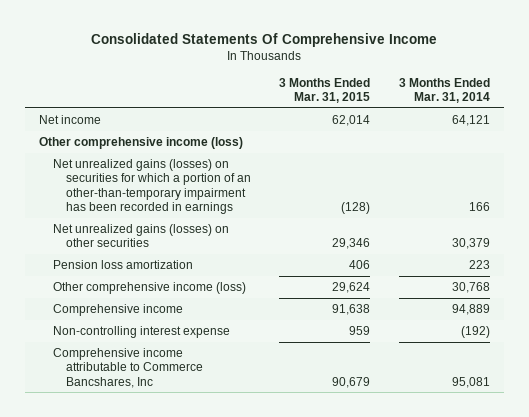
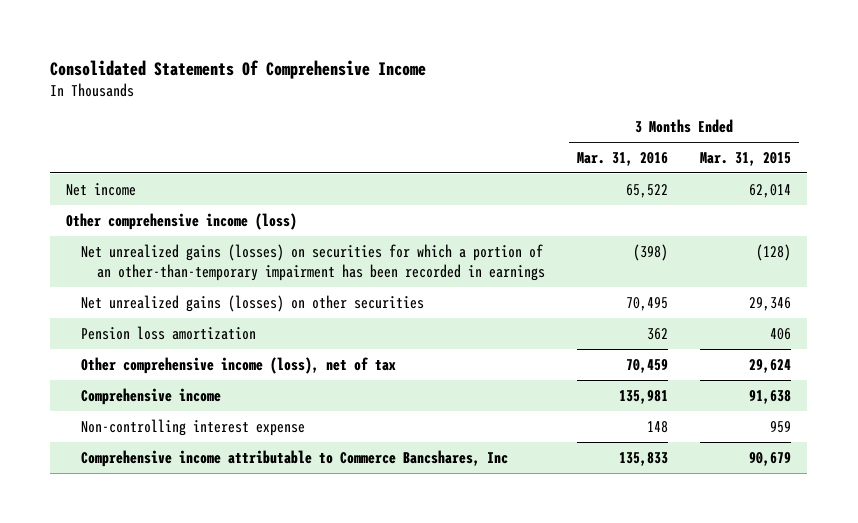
- | 3 Months Ended Mar. 31, 2015 | 3 Months Ended Mar. 31, 2014
+ | 3 Months Ended Mar. 31, 2016 | 3 Months Ended Mar. 31, 2015
- Other comprehensive income (loss) | 29,624 | 30,768
+ Other comprehensive income (loss), net of tax | 70,459 | 29,624

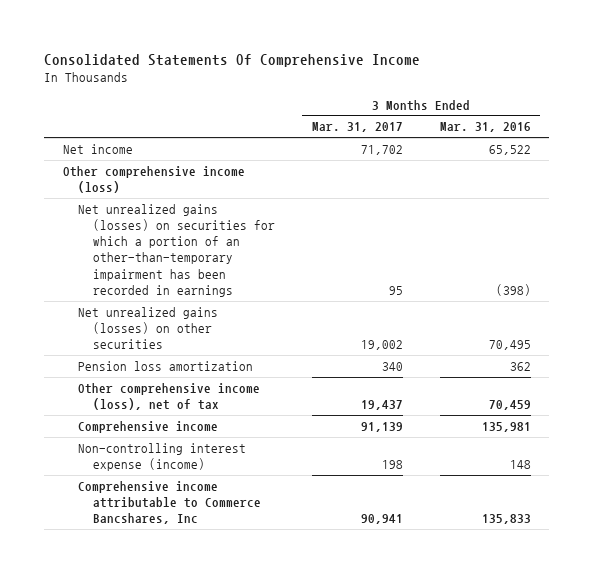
- | 3 Months Ended Mar. 31, 2016 | 3 Months Ended Mar. 31, 2015
+ | 3 Months Ended Mar. 31, 2017 | 3 Months Ended Mar. 31, 2016
- Non-controlling interest expense | 148 | 959
+ Non-controlling interest expense (income) | 198 | 148

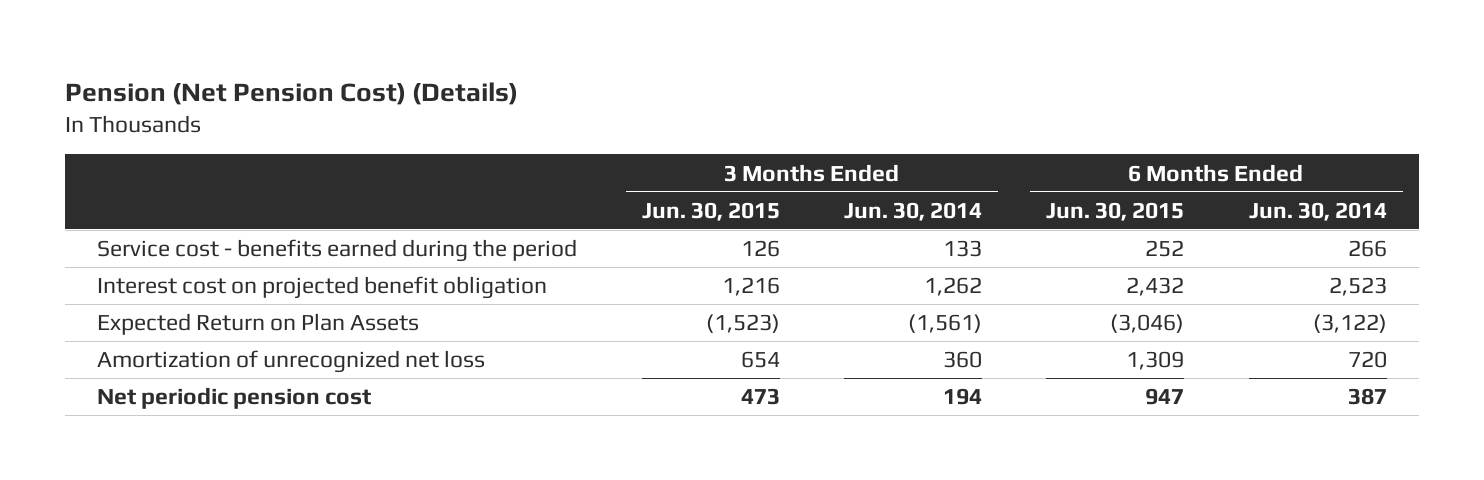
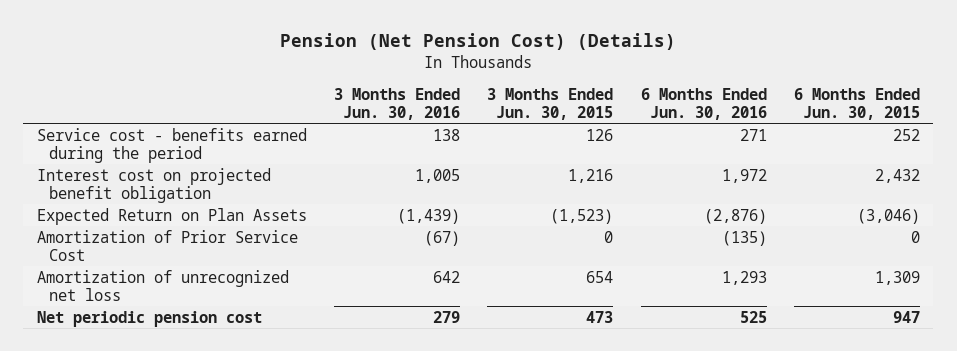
- | 3 Months Ended Jun. 30, 2015 | 3 Months Ended Jun. 30, 2014 | 6 Months Ended Jun. 30, 2015 | 6 Months Ended Jun. 30, 2014
+ | 3 Months Ended Jun. 30, 2016 | 3 Months Ended Jun. 30, 2015 | 6 Months Ended Jun. 30, 2016 | 6 Months Ended Jun. 30, 2015
+ Amortization of Prior Service Cost | (67) | 0 | (135) | 0

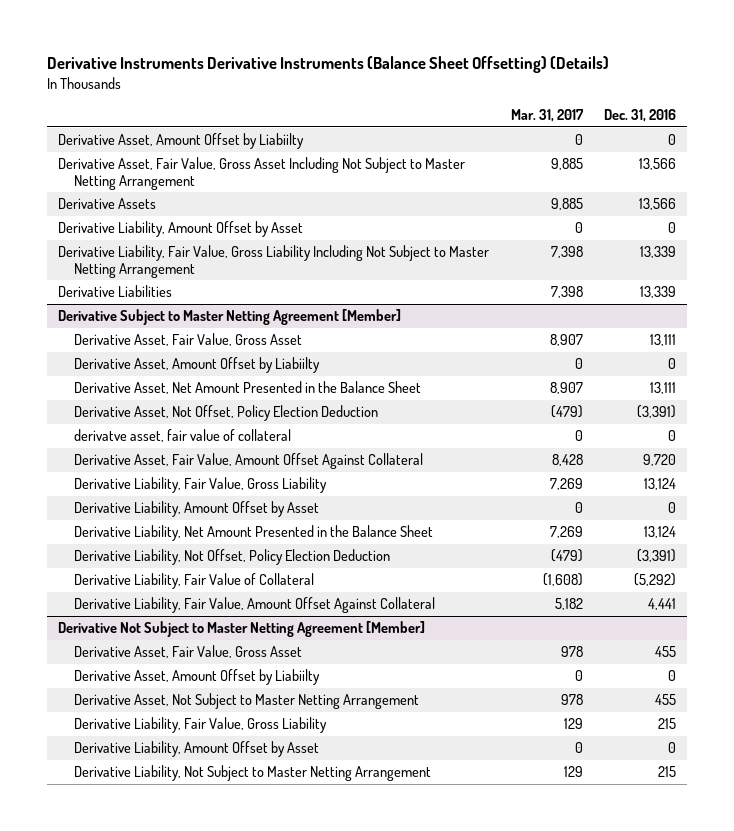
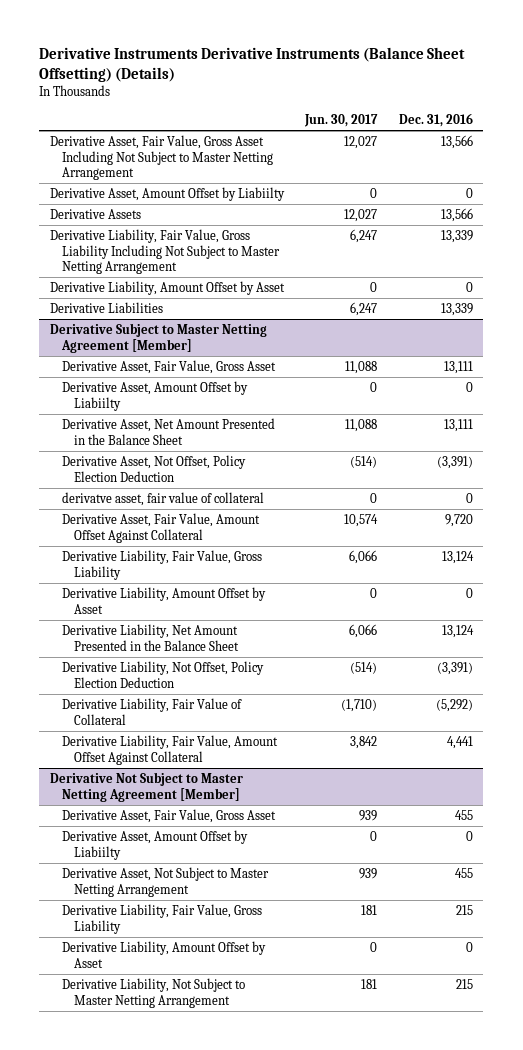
- | Mar. 31, 2017 | Dec. 31, 2016
+ | Jun. 30, 2017 | Dec. 31, 2016
moved down: Derivative Asset, Amount Offset by Liabiilty | 0 | 0
moved down: Derivative Liability, Amount Offset by Asset | 0 | 0

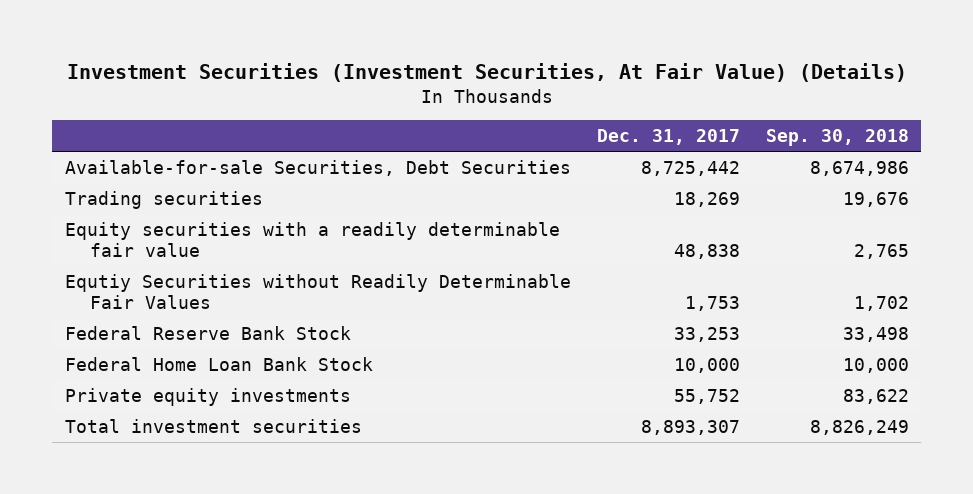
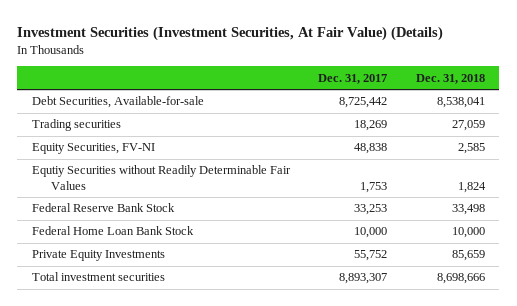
- | Dec. 31, 2017 | Sep. 30, 2018
+ | Dec. 31, 2017 | Dec. 31, 2018
- Available-for-sale Securities, Debt Securities | 8,725,442 | 8,674,986
+ Debt Securities, Available-for-sale | 8,725,442 | 8,538,041
- Equity securities with a readily determinable fair value | 48,838 | 2,765
+ Equity Securities, FV-NI | 48,838 | 2,585
- Private equity investments | 55,752 | 83,622
+ Private Equity Investments | 55,752 | 85,659

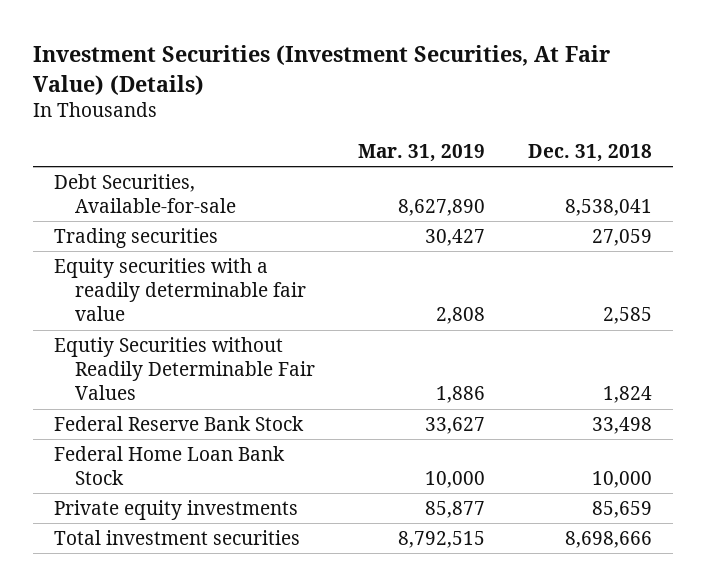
- | Dec. 31, 2017 | Dec. 31, 2018
+ | Mar. 31, 2019 | Dec. 31, 2018
- Equity Securities, FV-NI | 48,838 | 2,585
+ Equity securities with a readily determinable fair value | 2,808 | 2,585
- Private Equity Investments | 55,752 | 85,659
+ Private equity investments | 85,877 | 85,659

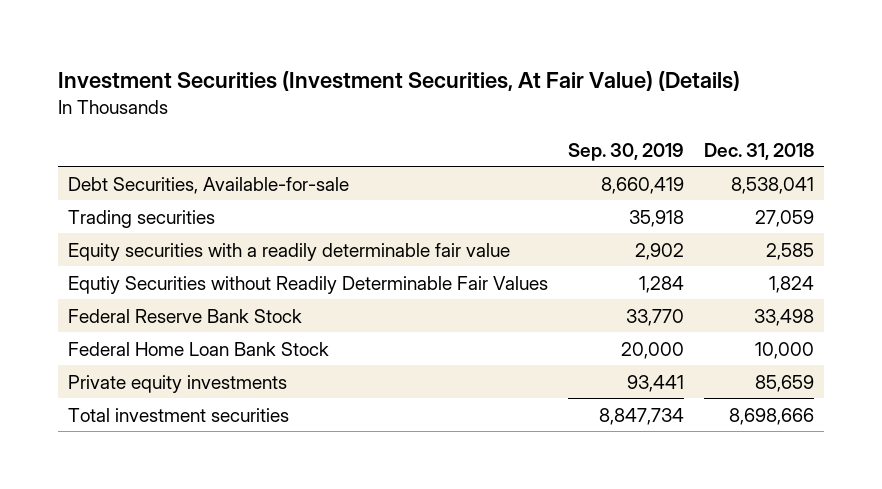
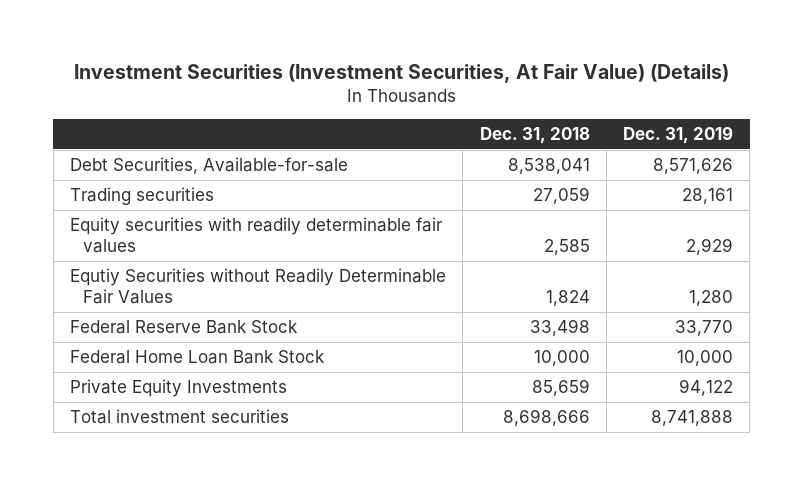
- | Sep. 30, 2019 | Dec. 31, 2018
+ | Dec. 31, 2018 | Dec. 31, 2019
- Equity securities with a readily determinable fair value | 2,902 | 2,585
+ Equity securities with readily determinable fair values | 2,585 | 2,929
- Private equity investments | 93,441 | 85,659
+ Private Equity Investments | 85,659 | 94,122

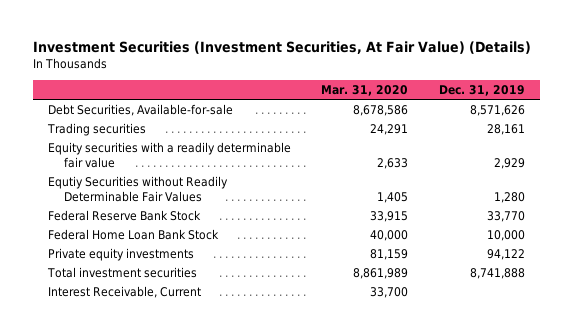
- | Dec. 31, 2018 | Dec. 31, 2019
+ | Mar. 31, 2020 | Dec. 31, 2019
- Equity securities with readily determinable fair values | 2,585 | 2,929
+ Equity securities with a readily determinable fair value | 2,633 | 2,929
- Private Equity Investments | 85,659 | 94,122
+ Private equity investments | 81,159 | 94,122
+ Interest Receivable, Current | 33,700 |

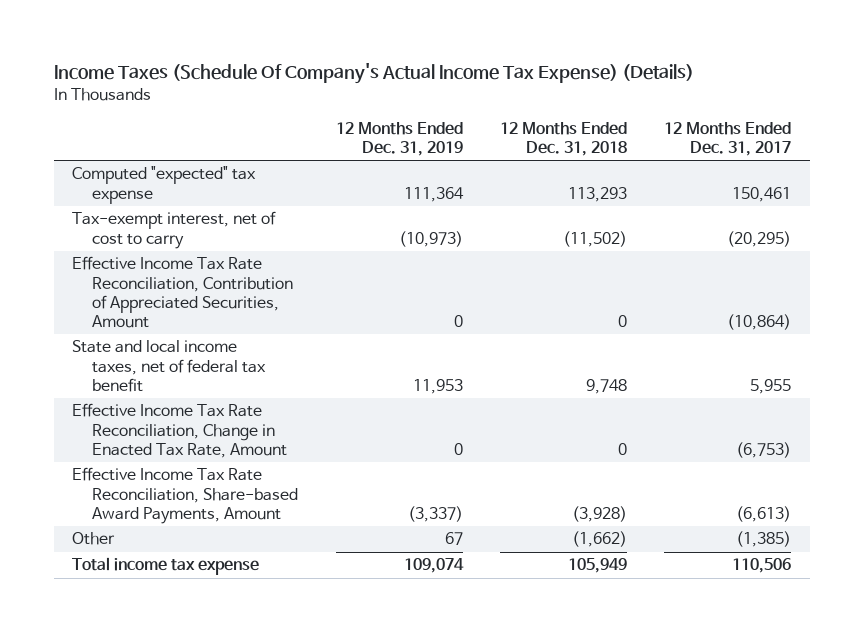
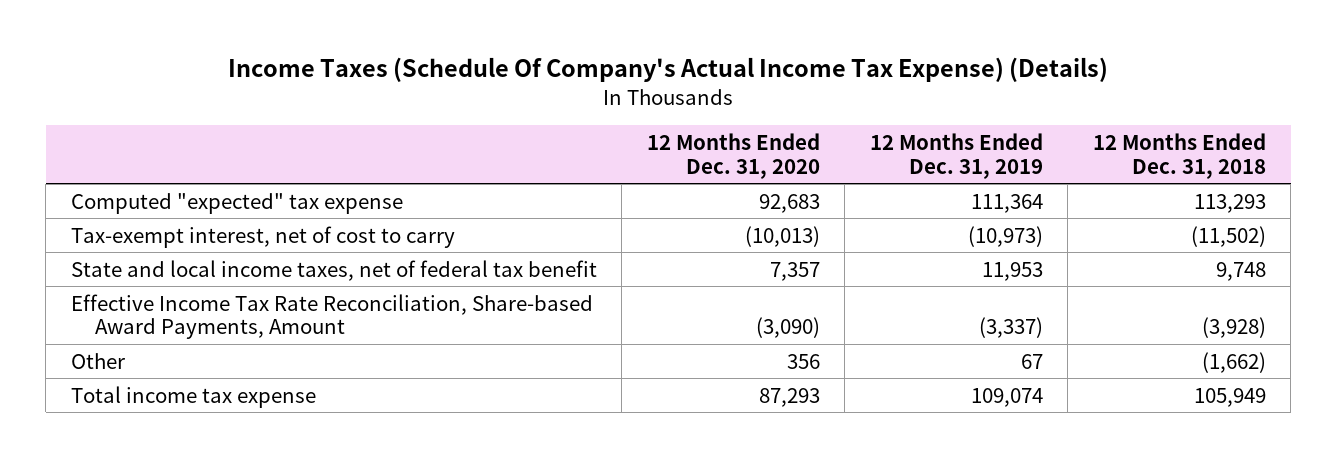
- | 12 Months Ended Dec. 31, 2019 | 12 Months Ended Dec. 31, 2018 | 12 Months Ended Dec. 31, 2017
+ | 12 Months Ended Dec. 31, 2020 | 12 Months Ended Dec. 31, 2019 | 12 Months Ended Dec. 31, 2018
- Effective Income Tax Rate Reconciliation, Contribution of Appreciated Securities, Amount | 0 | 0 | (10,864)
- Effective Income Tax Rate Reconciliation, Change in Enacted Tax Rate, Amount | 0 | 0 | (6,753)

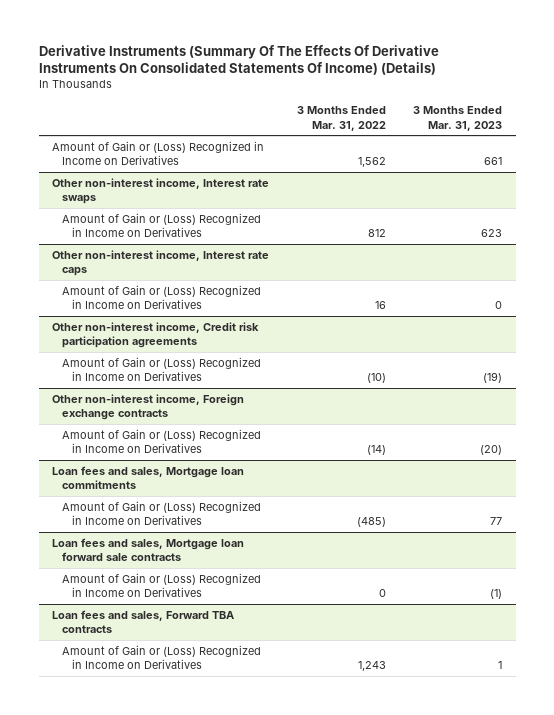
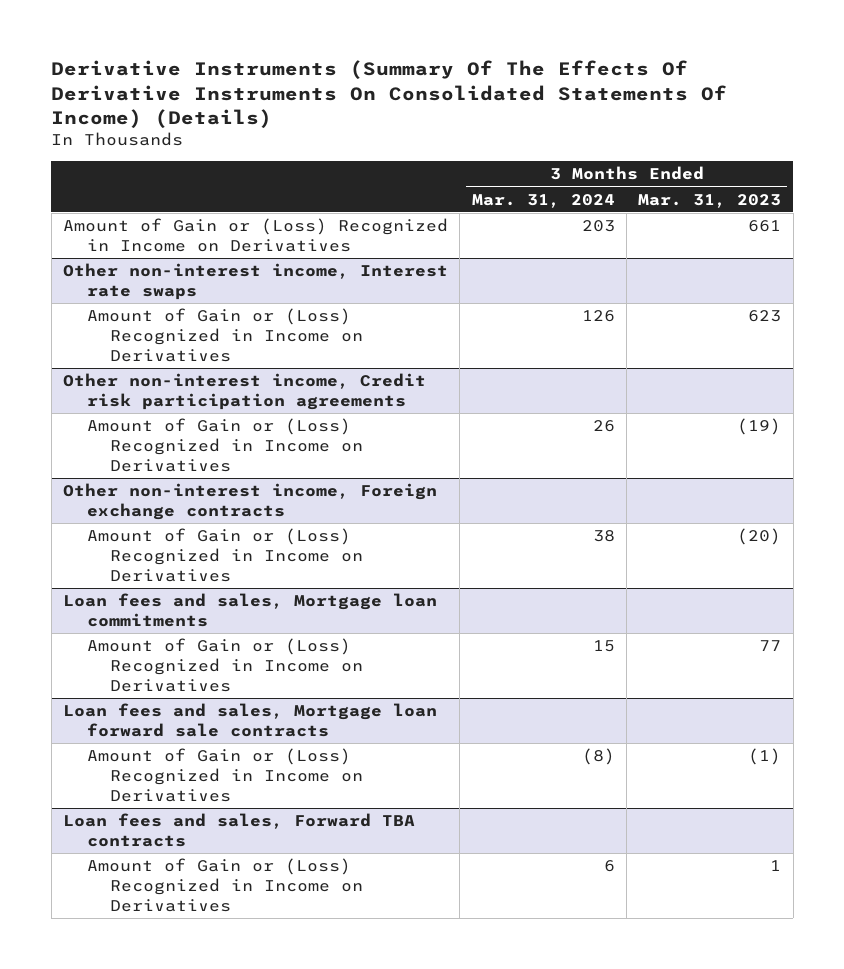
- | 3 Months Ended Mar. 31, 2022 | 3 Months Ended Mar. 31, 2023
+ | 3 Months Ended Mar. 31, 2024 | 3 Months Ended Mar. 31, 2023
- Other non-interest income, Interest rate caps
- Amount of Gain or (Loss) Recognized in Income on Derivatives | 16 | 0

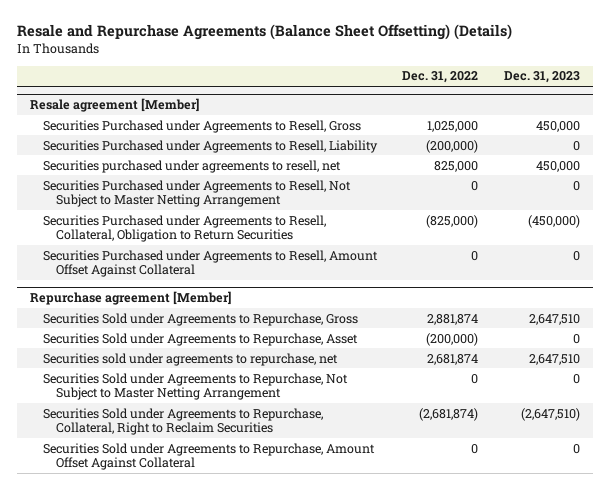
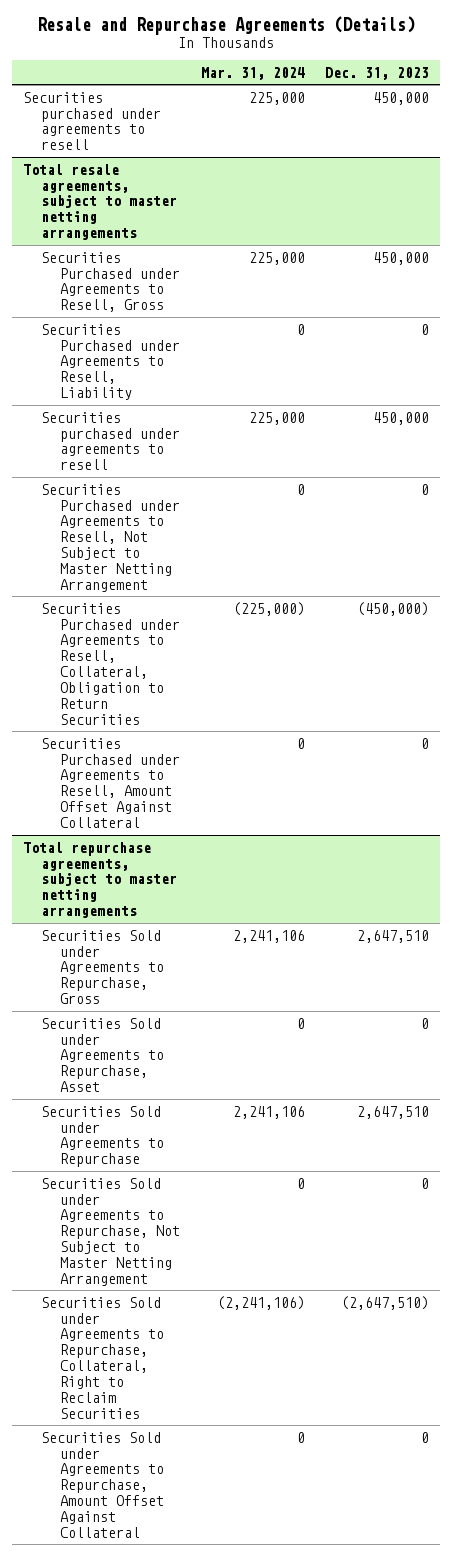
- Resale and Repurchase Agreements (Balance Sheet Offsetting) (Details)
+ Resale and Repurchase Agreements (Details)
- | Dec. 31, 2022 | Dec. 31, 2023
+ | Mar. 31, 2024 | Dec. 31, 2023
- Resale agreement [Member]
+ Securities purchased under agreements to resell | 225,000 | 450,000
+ Total resale agreements, subject to master netting arrangements
- Securities purchased under agreements to resell, net | 825,000 | 450,000
+ Securities purchased under agreements to resell | 225,000 | 450,000
- Repurchase agreement [Member]
+ Total repurchase agreements, subject to master netting arrangements
- Securities sold under agreements to repurchase, net | 2,681,874 | 2,647,510
+ Securities Sold under Agreements to Repurchase | 2,241,106 | 2,647,510

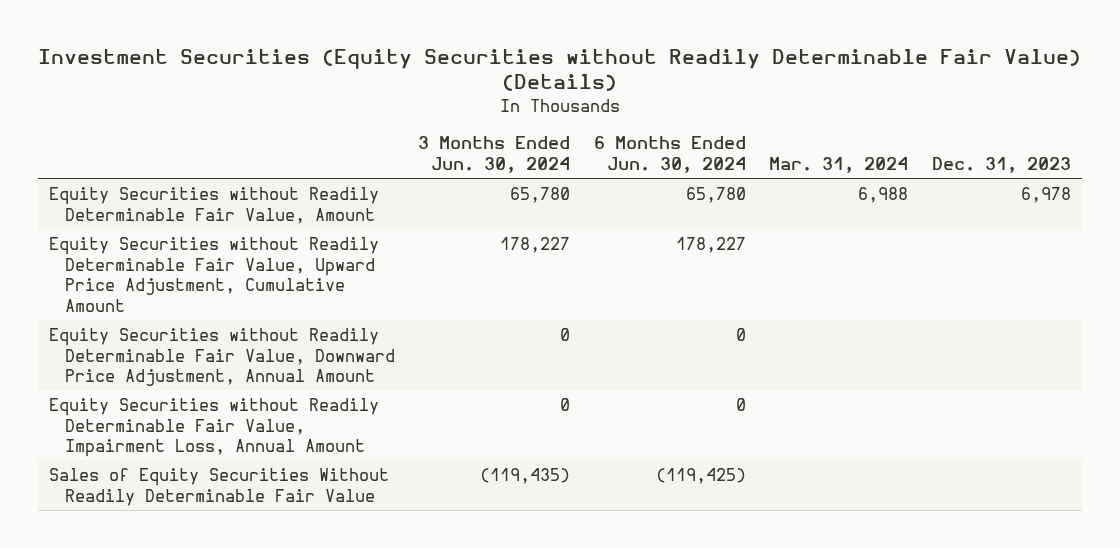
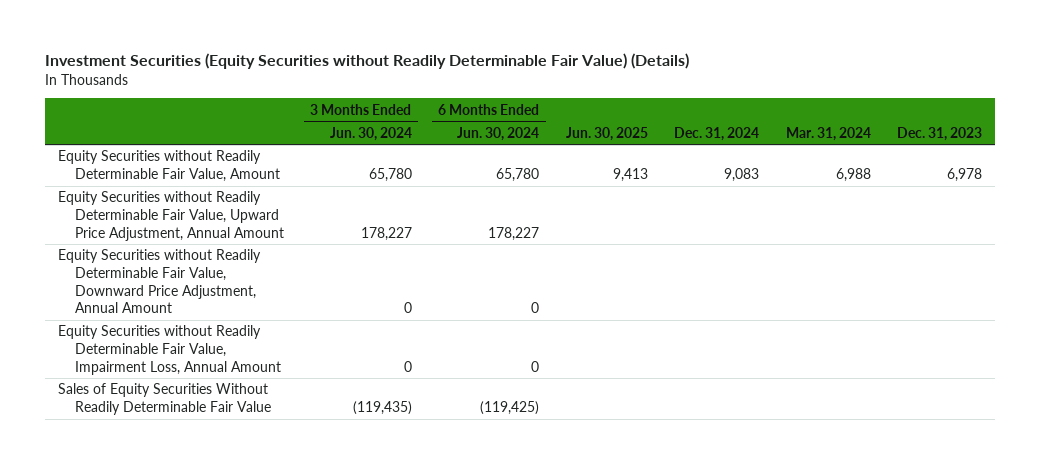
- | 3 Months Ended Jun. 30, 2024 | 6 Months Ended Jun. 30, 2024 | Mar. 31, 2024 | Dec. 31, 2023
+ | 3 Months Ended Jun. 30, 2024 | 6 Months Ended Jun. 30, 2024 | Jun. 30, 2025 | Dec. 31, 2024 | Mar. 31, 2024 | Dec. 31, 2023
- Equity Securities without Readily Determinable Fair Value, Upward Price Adjustment, Cumulative Amount | 178,227 | 178,227 | |
+ Equity Securities without Readily Determinable Fair Value, Upward Price Adjustment, Annual Amount | 178,227 | 178,227 | | | |

